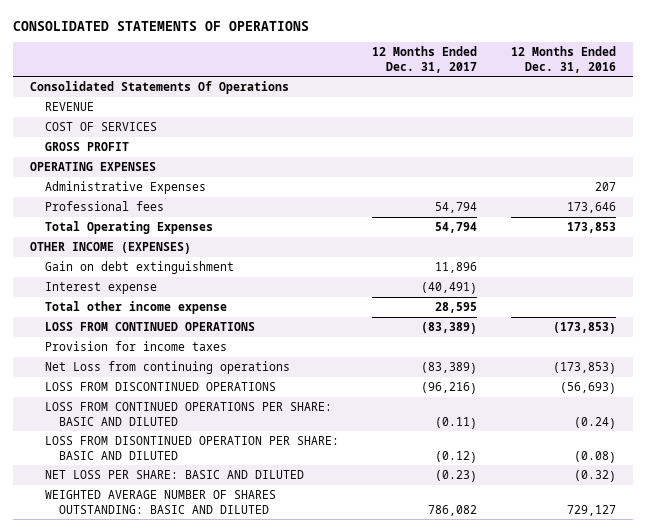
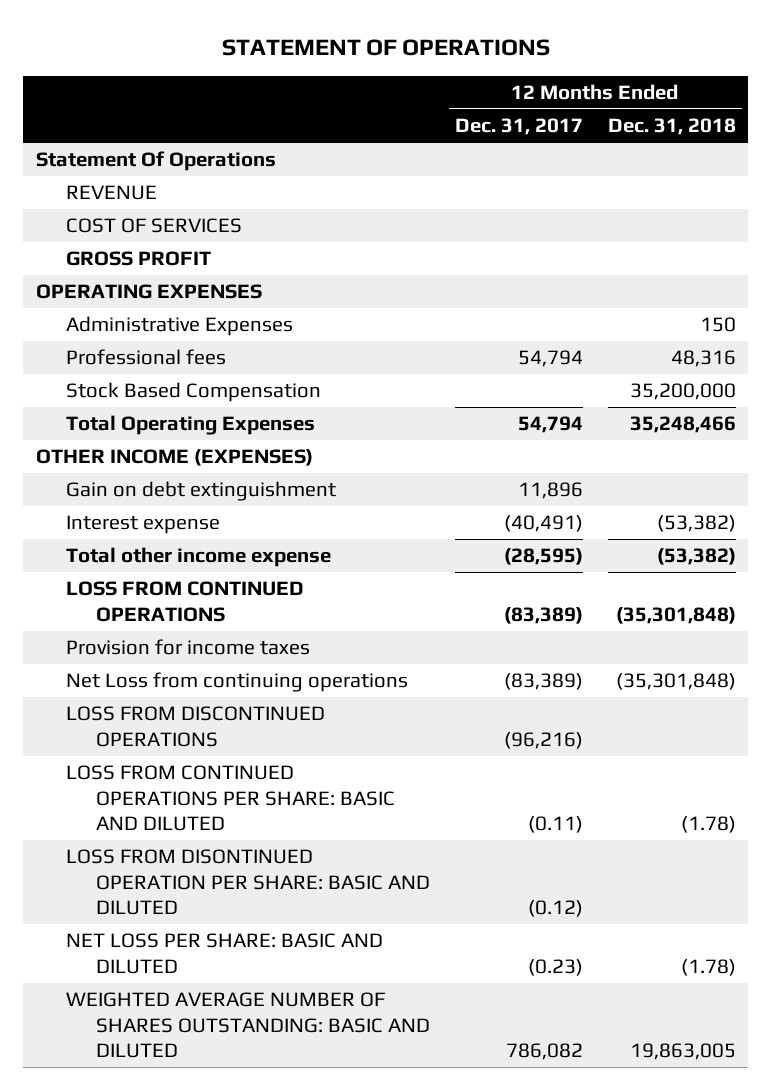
- CONSOLIDATED STATEMENTS OF OPERATIONS
+ STATEMENT OF OPERATIONS
- | 12 Months Ended Dec. 31, 2017 | 12 Months Ended Dec. 31, 2016
+ | 12 Months Ended Dec. 31, 2017 | 12 Months Ended Dec. 31, 2018
- Consolidated Statements Of Operations
+ Statement Of Operations
+ Stock Based Compensation | | 35,200,000
- Total other income expense | 28,595 |
+ Total other income expense | (28,595) | (53,382)

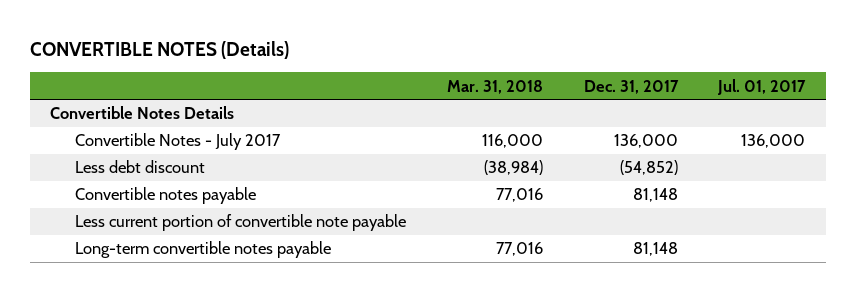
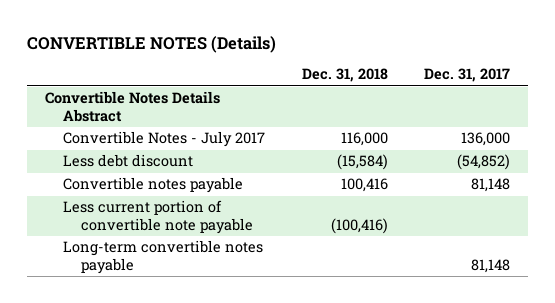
- | Mar. 31, 2018 | Dec. 31, 2017 | Jul. 01, 2017
+ | Dec. 31, 2018 | Dec. 31, 2017
- Convertible Notes Details
+ Convertible Notes Details Abstract

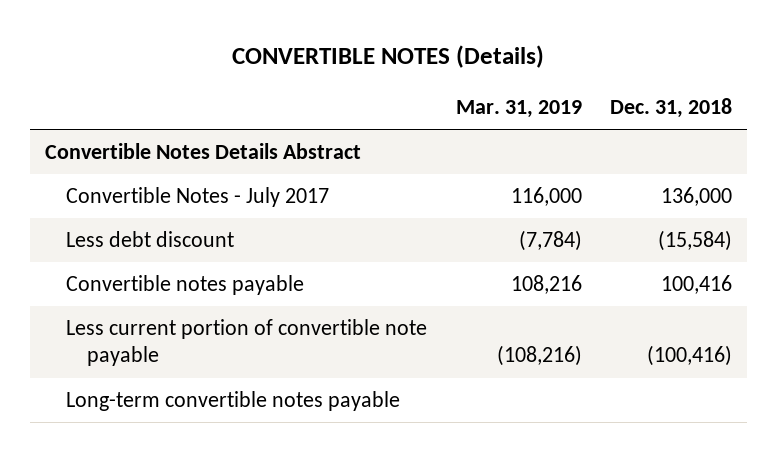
- | Dec. 31, 2018 | Dec. 31, 2017
+ | Mar. 31, 2019 | Dec. 31, 2018
- Convertible Notes - July 2017 | 116,000 | 136,000
+ Convertible Notes - July 2017 | 116,000 | 136,000

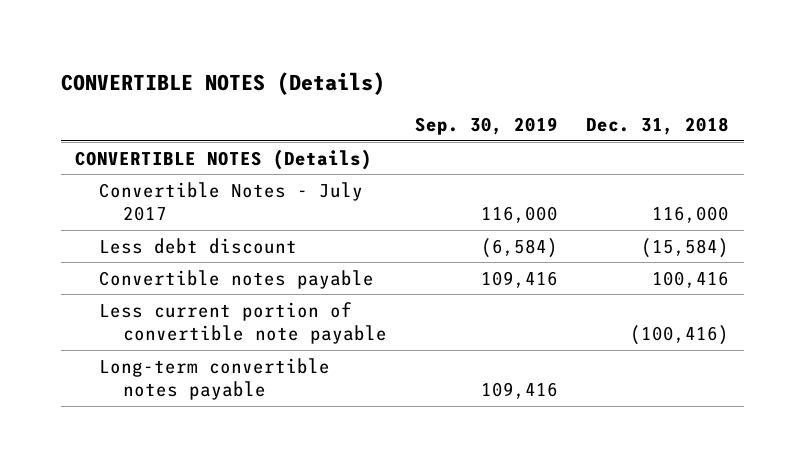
- | Mar. 31, 2019 | Dec. 31, 2018
+ | Sep. 30, 2019 | Dec. 31, 2018
- Convertible Notes Details Abstract
- Convertible Notes - July 2017 | 116,000 | 136,000
+ CONVERTIBLE NOTES (Details)
+ Convertible Notes - July 2017 | 116,000 | 116,000

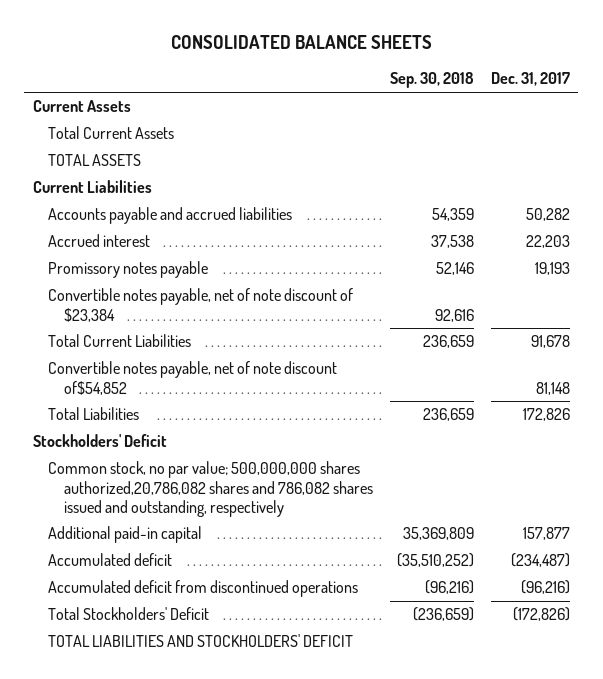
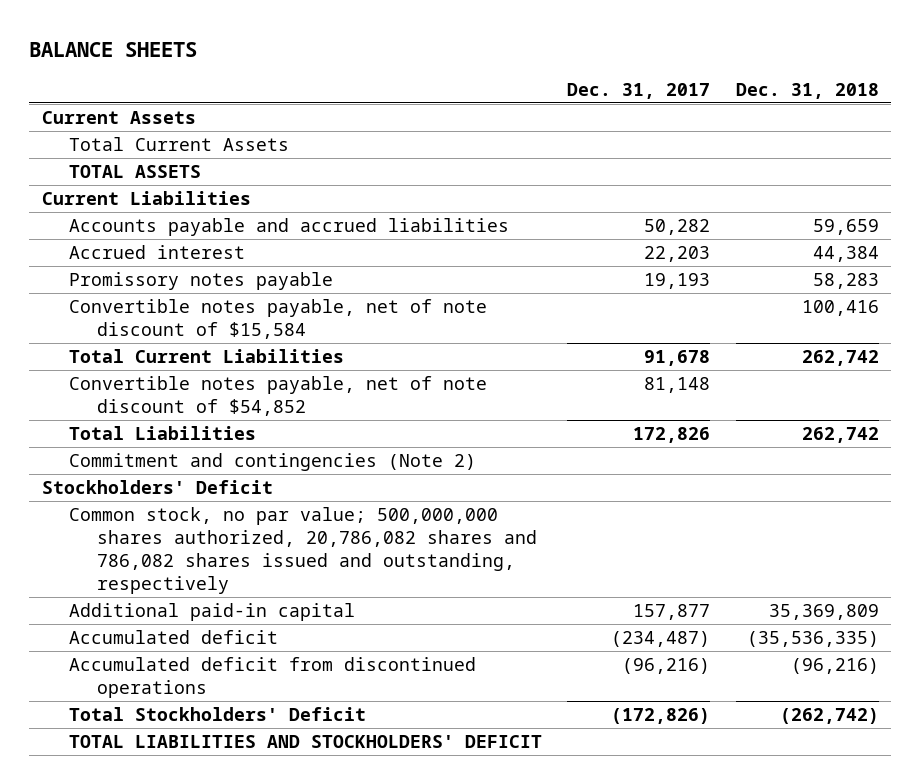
- CONSOLIDATED BALANCE SHEETS
+ BALANCE SHEETS
- | Sep. 30, 2018 | Dec. 31, 2017
+ | Dec. 31, 2017 | Dec. 31, 2018
- Convertible notes payable, net of note discount of $23,384 | 92,616 |
+ Convertible notes payable, net of note discount of $15,584 | | 100,416
- Convertible notes payable, net of note discount of$54,852 | | 81,148
+ Convertible notes payable, net of note discount of $54,852 | 81,148 |
+ Commitment and contingencies (Note 2)
- Common stock, no par value; 500,000,000 shares authorized,20,786,082 shares and 786,082 shares issued and outstanding, respectively
+ Common stock, no par value; 500,000,000 shares authorized, 20,786,082 shares and 786,082 shares issued and outstanding, respectively

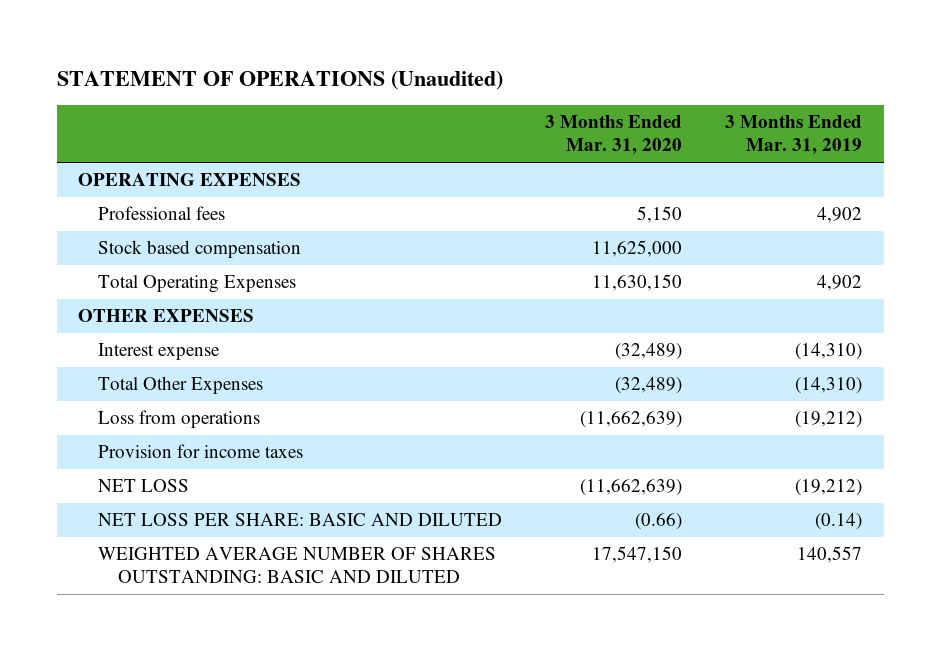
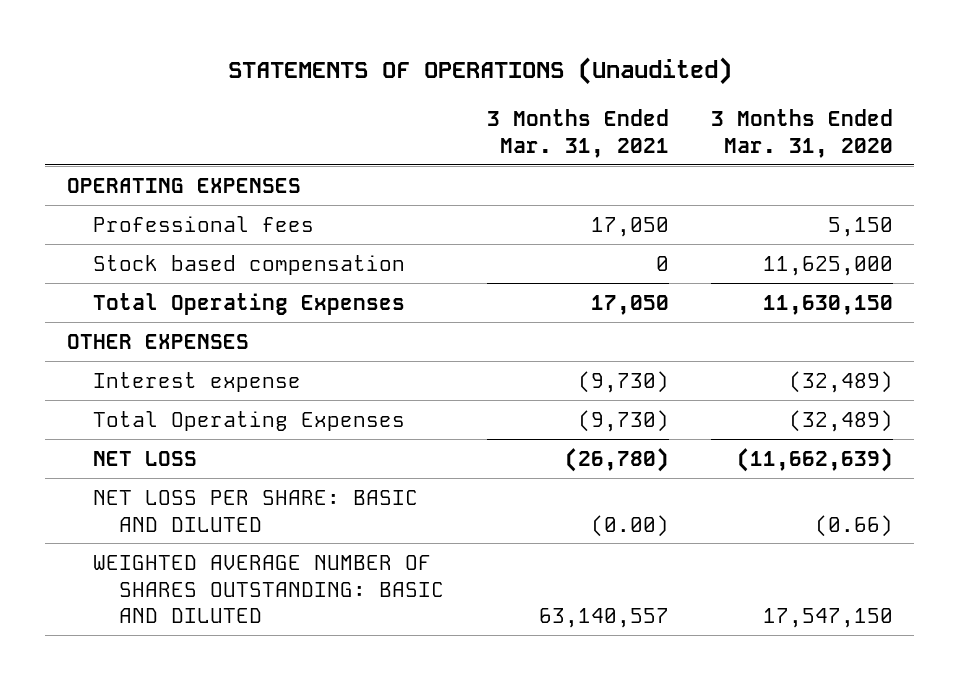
- STATEMENT OF OPERATIONS (Unaudited)
+ STATEMENTS OF OPERATIONS (Unaudited)
- | 3 Months Ended Mar. 31, 2020 | 3 Months Ended Mar. 31, 2019
+ | 3 Months Ended Mar. 31, 2021 | 3 Months Ended Mar. 31, 2020
- Total Other Expenses | (32,489) | (14,310)
- Loss from operations | (11,662,639) | (19,212)
- Provision for income taxes
+ Total Operating Expenses | (9,730) | (32,489)

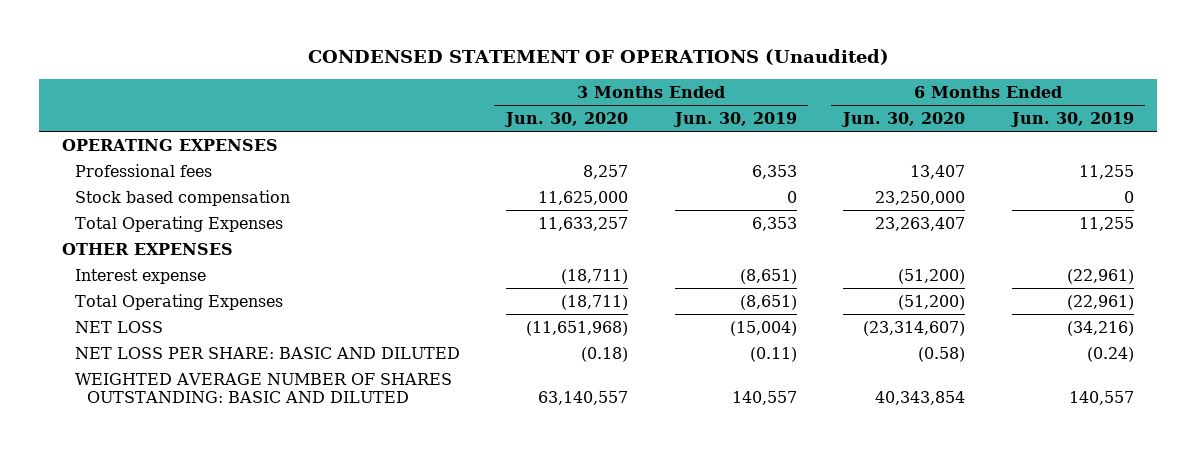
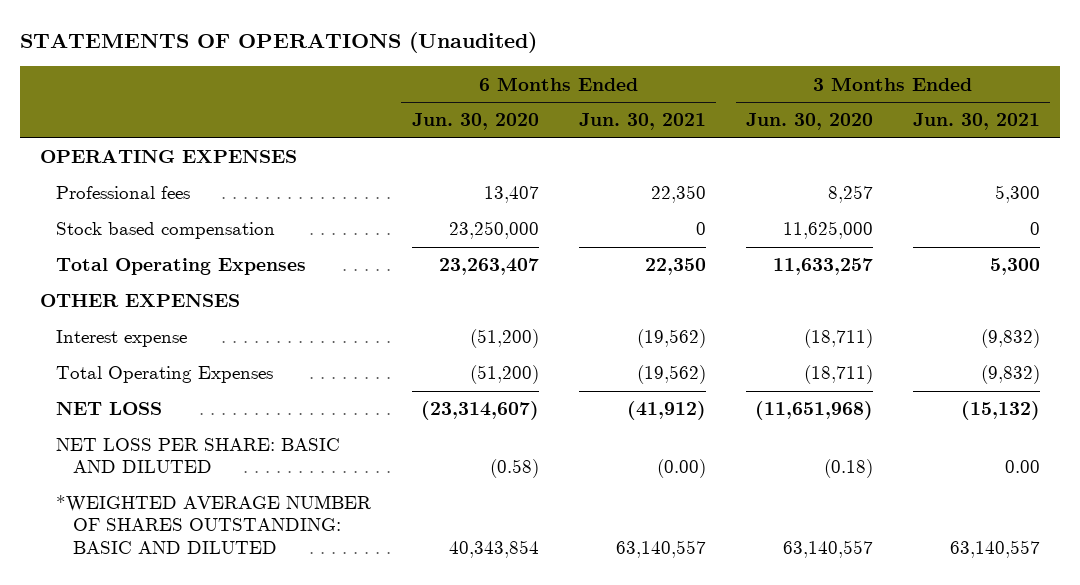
- CONDENSED STATEMENT OF OPERATIONS (Unaudited)
+ STATEMENTS OF OPERATIONS (Unaudited)
- | 3 Months Ended Jun. 30, 2020 | 3 Months Ended Jun. 30, 2019 | 6 Months Ended Jun. 30, 2020 | 6 Months Ended Jun. 30, 2019
+ | 6 Months Ended Jun. 30, 2020 | 6 Months Ended Jun. 30, 2021 | 3 Months Ended Jun. 30, 2020 | 3 Months Ended Jun. 30, 2021
- WEIGHTED AVERAGE NUMBER OF SHARES OUTSTANDING: BASIC AND DILUTED | 63,140,557 | 140,557 | 40,343,854 | 140,557
+ *WEIGHTED AVERAGE NUMBER OF SHARES OUTSTANDING: BASIC AND DILUTED | 40,343,854 | 63,140,557 | 63,140,557 | 63,140,557

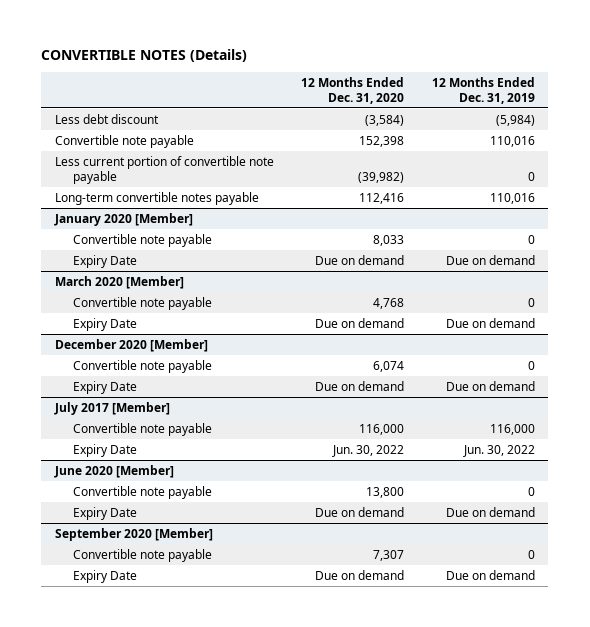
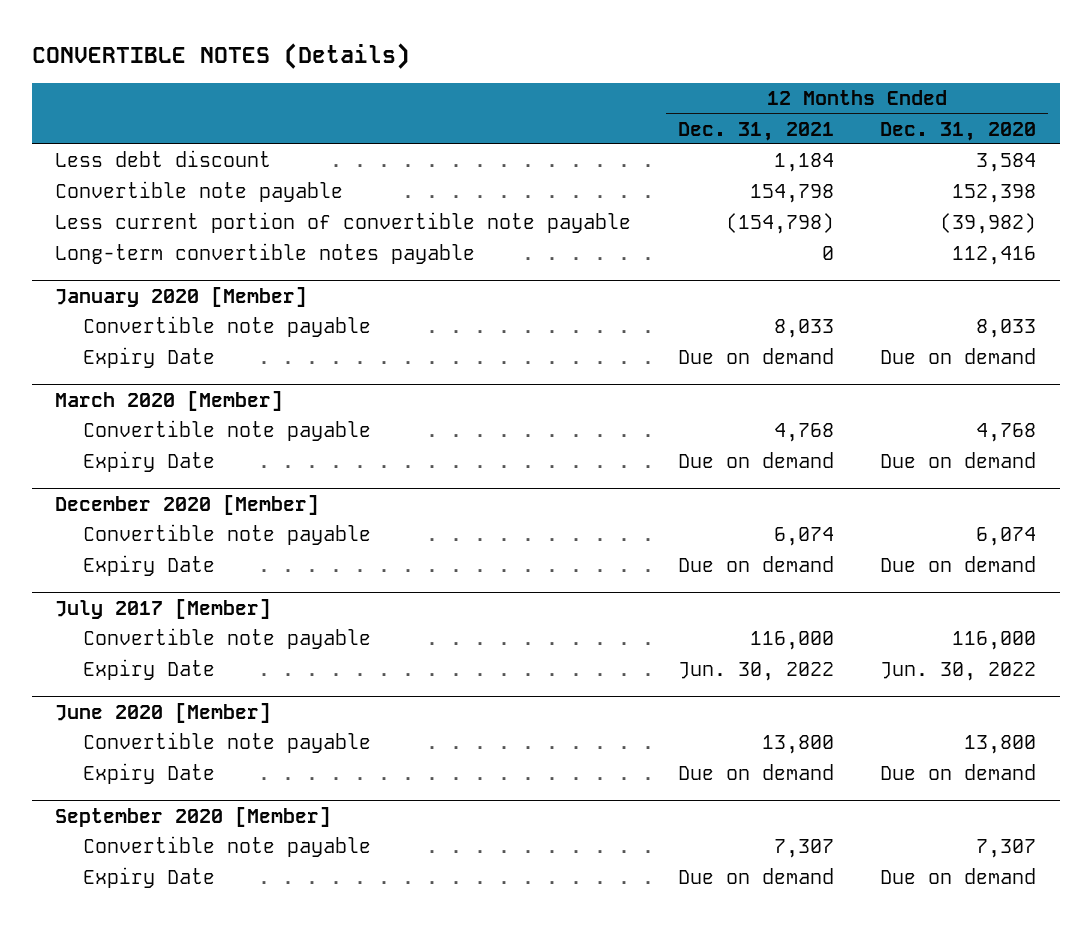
- | 12 Months Ended Dec. 31, 2020 | 12 Months Ended Dec. 31, 2019
+ | 12 Months Ended Dec. 31, 2021 | 12 Months Ended Dec. 31, 2020
- Less debt discount | (3,584) | (5,984)
+ Less debt discount | 1,184 | 3,584

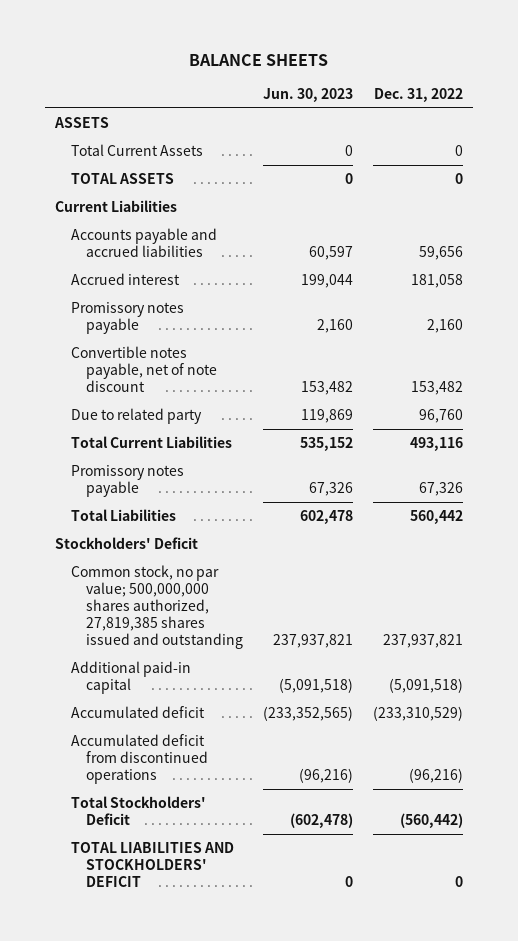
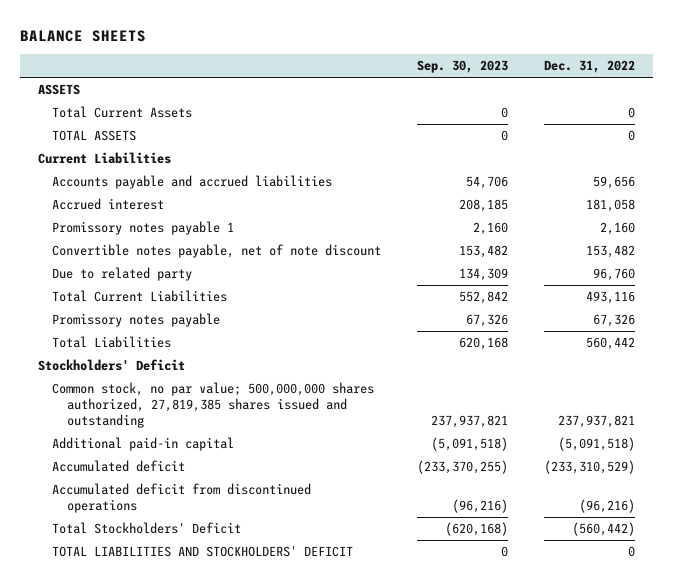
- | Jun. 30, 2023 | Dec. 31, 2022
+ | Sep. 30, 2023 | Dec. 31, 2022
- Promissory notes payable | 2,160 | 2,160
+ Promissory notes payable 1 | 2,160 | 2,160

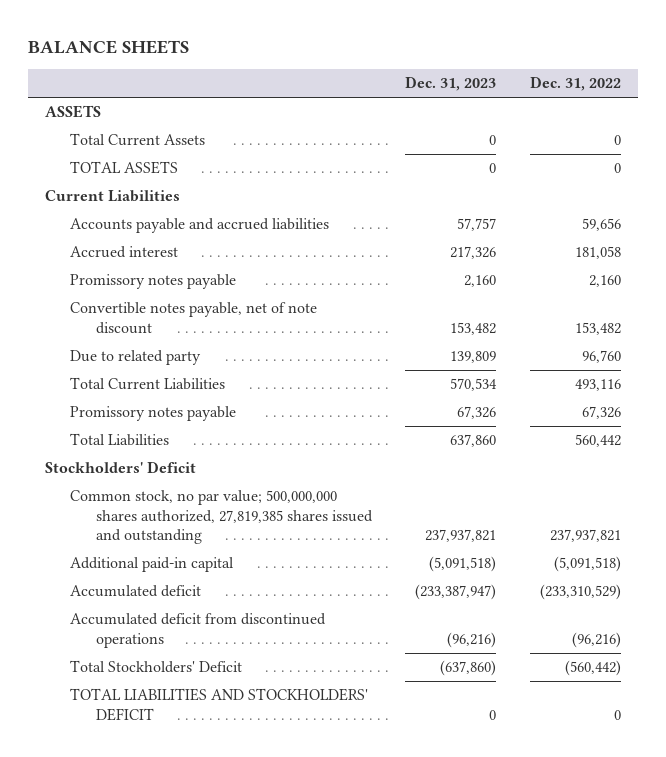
- | Sep. 30, 2023 | Dec. 31, 2022
+ | Dec. 31, 2023 | Dec. 31, 2022
- Promissory notes payable 1 | 2,160 | 2,160
+ Promissory notes payable | 2,160 | 2,160

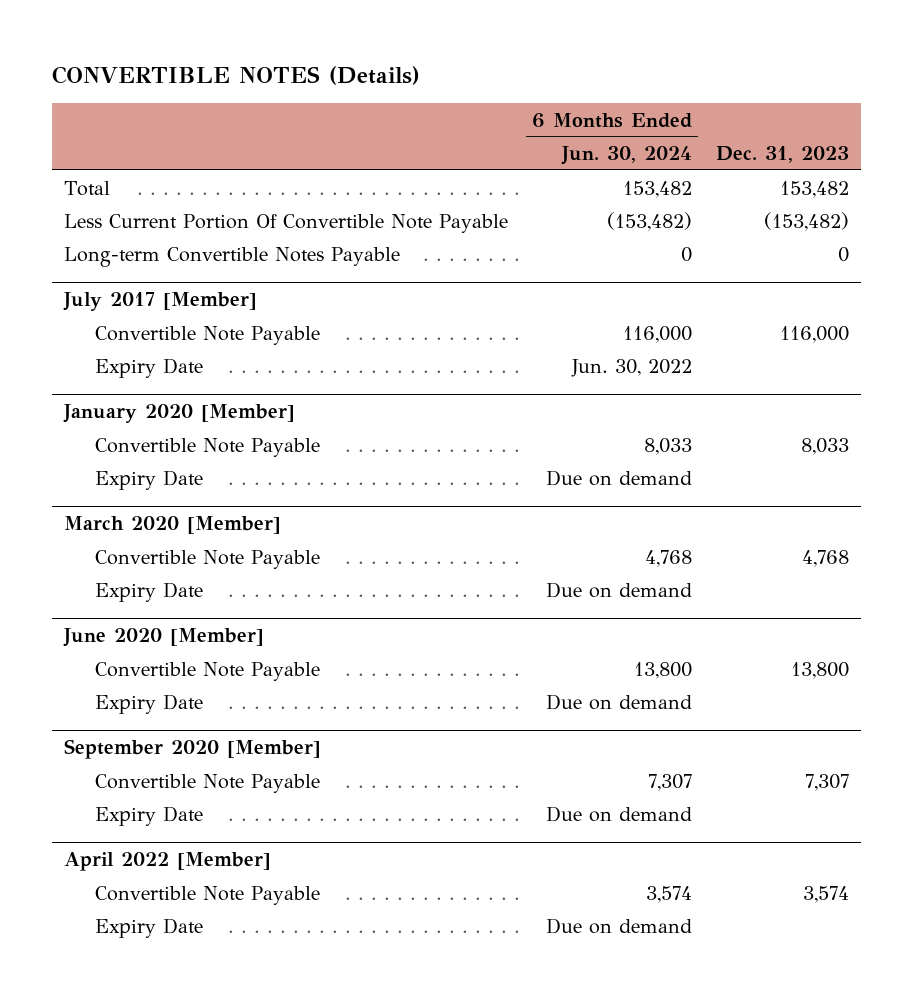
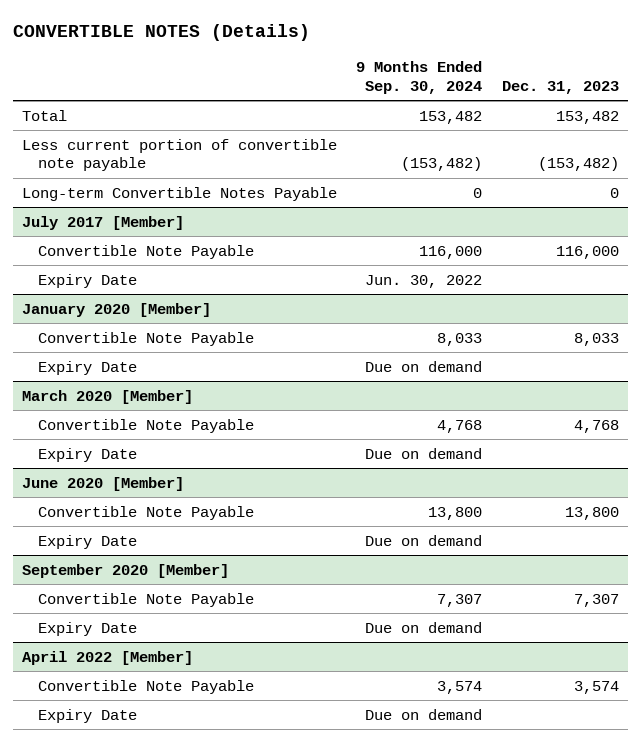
- | 6 Months Ended Jun. 30, 2024 | Dec. 31, 2023
+ | 9 Months Ended Sep. 30, 2024 | Dec. 31, 2023
- Less Current Portion Of Convertible Note Payable | (153,482) | (153,482)
+ Less current portion of convertible note payable | (153,482) | (153,482)

